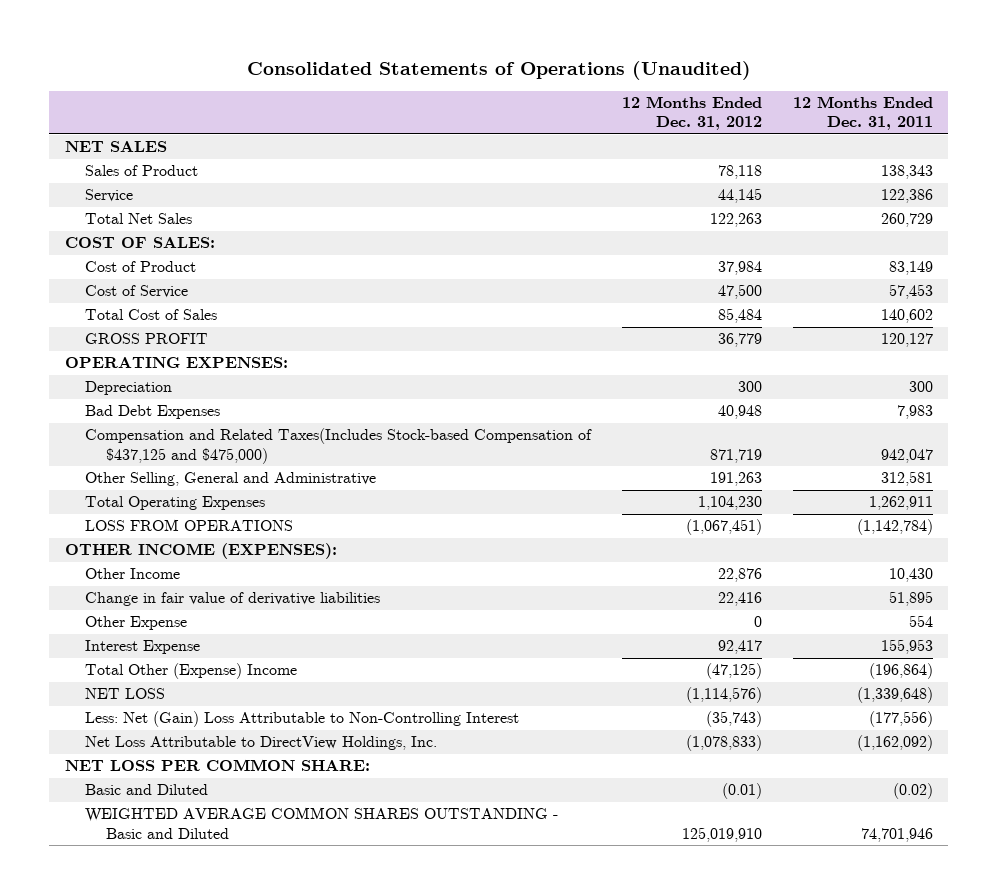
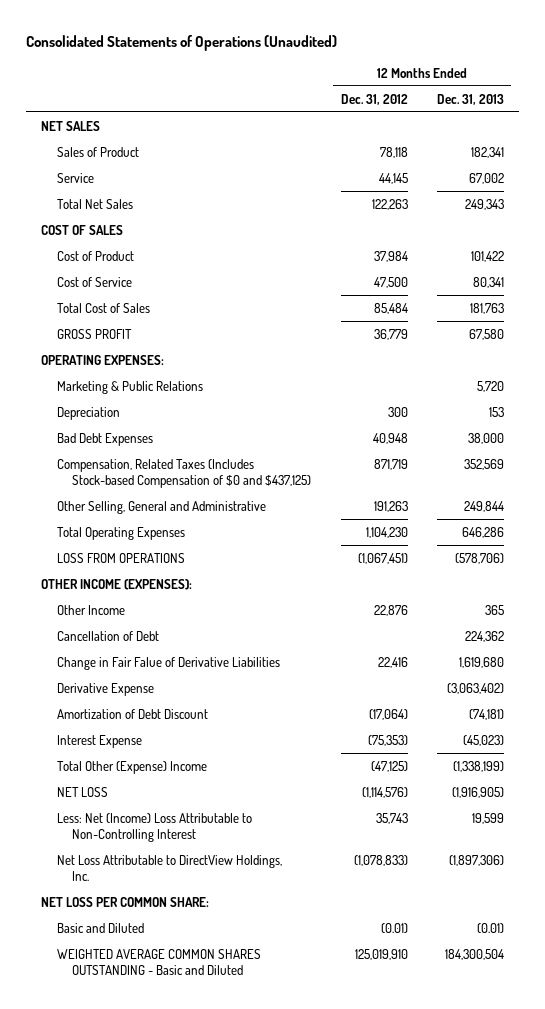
- | 12 Months Ended Dec. 31, 2012 | 12 Months Ended Dec. 31, 2011
+ | 12 Months Ended Dec. 31, 2012 | 12 Months Ended Dec. 31, 2013
- COST OF SALES:
+ COST OF SALES
+ Marketing & Public Relations | | 5,720
- Compensation and Related Taxes(Includes Stock-based Compensation of $437,125 and $475,000) | 871,719 | 942,047
+ Compensation, Related Taxes (Includes Stock-based Compensation of $0 and $437,125) | 871,719 | 352,569
- Change in fair value of derivative liabilities | 22,416 | 51,895
- Other Expense | 0 | 554
- Interest Expense | 92,417 | 155,953
+ Cancellation of Debt | | 224,362
+ Change in Fair Falue of Derivative Liabilities | 22,416 | 1,619,680
+ Derivative Expense | | (3,063,402)
+ Amortization of Debt Discount | (17,064) | (74,181)
+ Interest Expense | (75,353) | (45,023)
- Less: Net (Gain) Loss Attributable to Non-Controlling Interest | (35,743) | (177,556)
+ Less: Net (Income) Loss Attributable to Non-Controlling Interest | 35,743 | 19,599

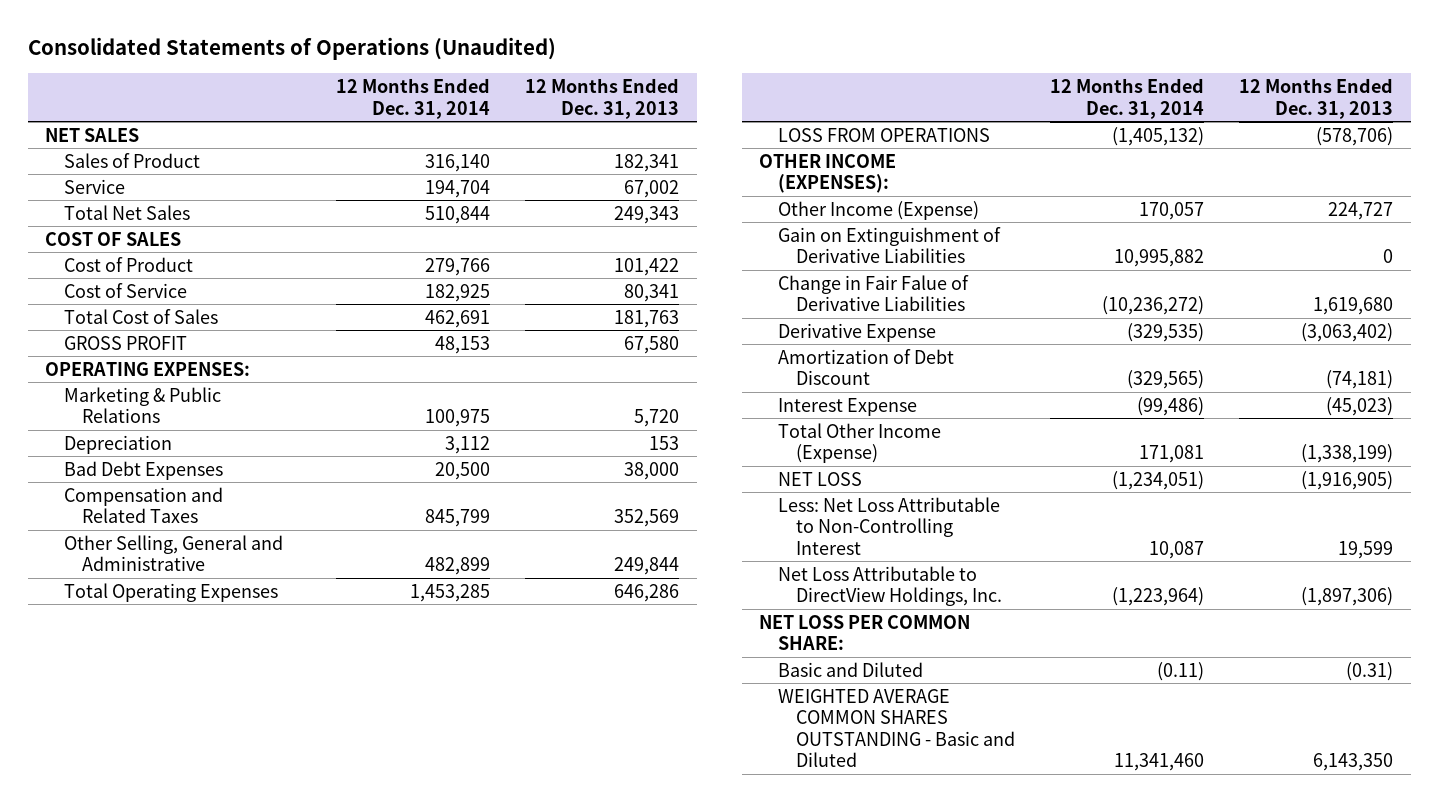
- | 12 Months Ended Dec. 31, 2012 | 12 Months Ended Dec. 31, 2013
+ | 12 Months Ended Dec. 31, 2014 | 12 Months Ended Dec. 31, 2013
- Compensation, Related Taxes (Includes Stock-based Compensation of $0 and $437,125) | 871,719 | 352,569
+ Compensation and Related Taxes | 845,799 | 352,569
- Other Income | 22,876 | 365
- Cancellation of Debt | | 224,362
+ Other Income (Expense) | 170,057 | 224,727
+ Gain on Extinguishment of Derivative Liabilities | 10,995,882 | 0
- Total Other (Expense) Income | (47,125) | (1,338,199)
+ Total Other Income (Expense) | 171,081 | (1,338,199)
- Less: Net (Income) Loss Attributable to Non-Controlling Interest | 35,743 | 19,599
+ Less: Net Loss Attributable to Non-Controlling Interest | 10,087 | 19,599
- Basic and Diluted | (0.01) | (0.01)
- WEIGHTED AVERAGE COMMON SHARES OUTSTANDING - Basic and Diluted | 125,019,910 | 184,300,504
+ Basic and Diluted | (0.11) | (0.31)
+ WEIGHTED AVERAGE COMMON SHARES OUTSTANDING - Basic and Diluted | 11,341,460 | 6,143,350

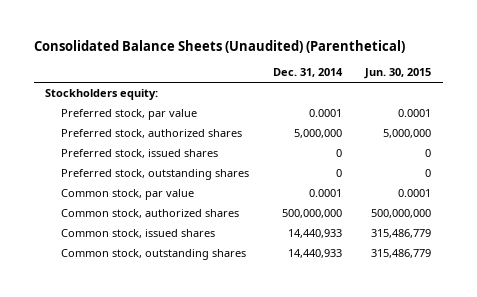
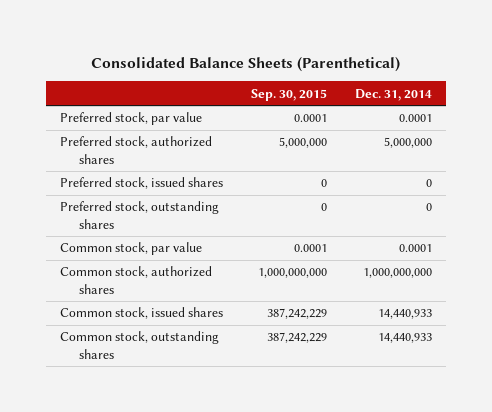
- Consolidated Balance Sheets (Unaudited) (Parenthetical)
+ Consolidated Balance Sheets (Parenthetical)
- | Dec. 31, 2014 | Jun. 30, 2015
+ | Sep. 30, 2015 | Dec. 31, 2014
- Stockholders equity:
- Common stock, authorized shares | 500,000,000 | 500,000,000
+ Common stock, authorized shares | 1,000,000,000 | 1,000,000,000

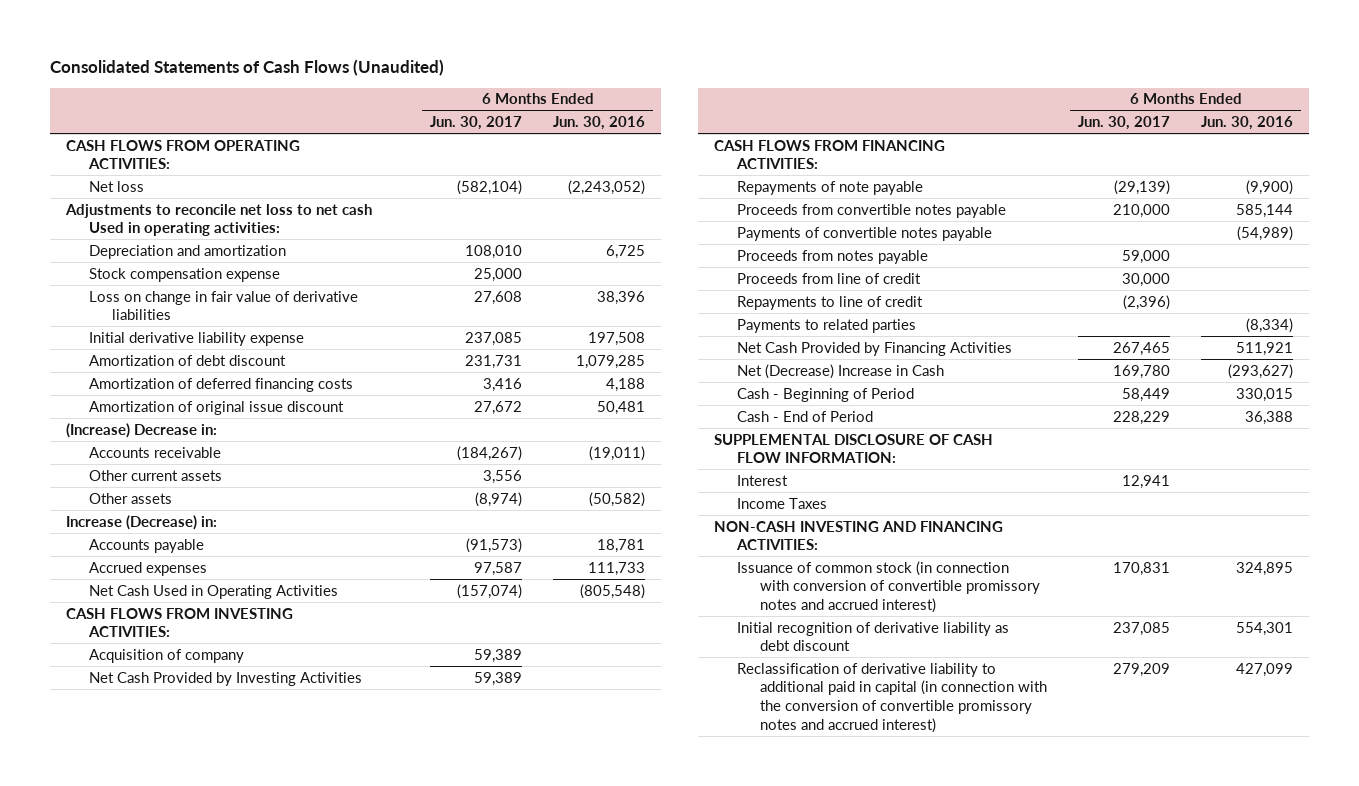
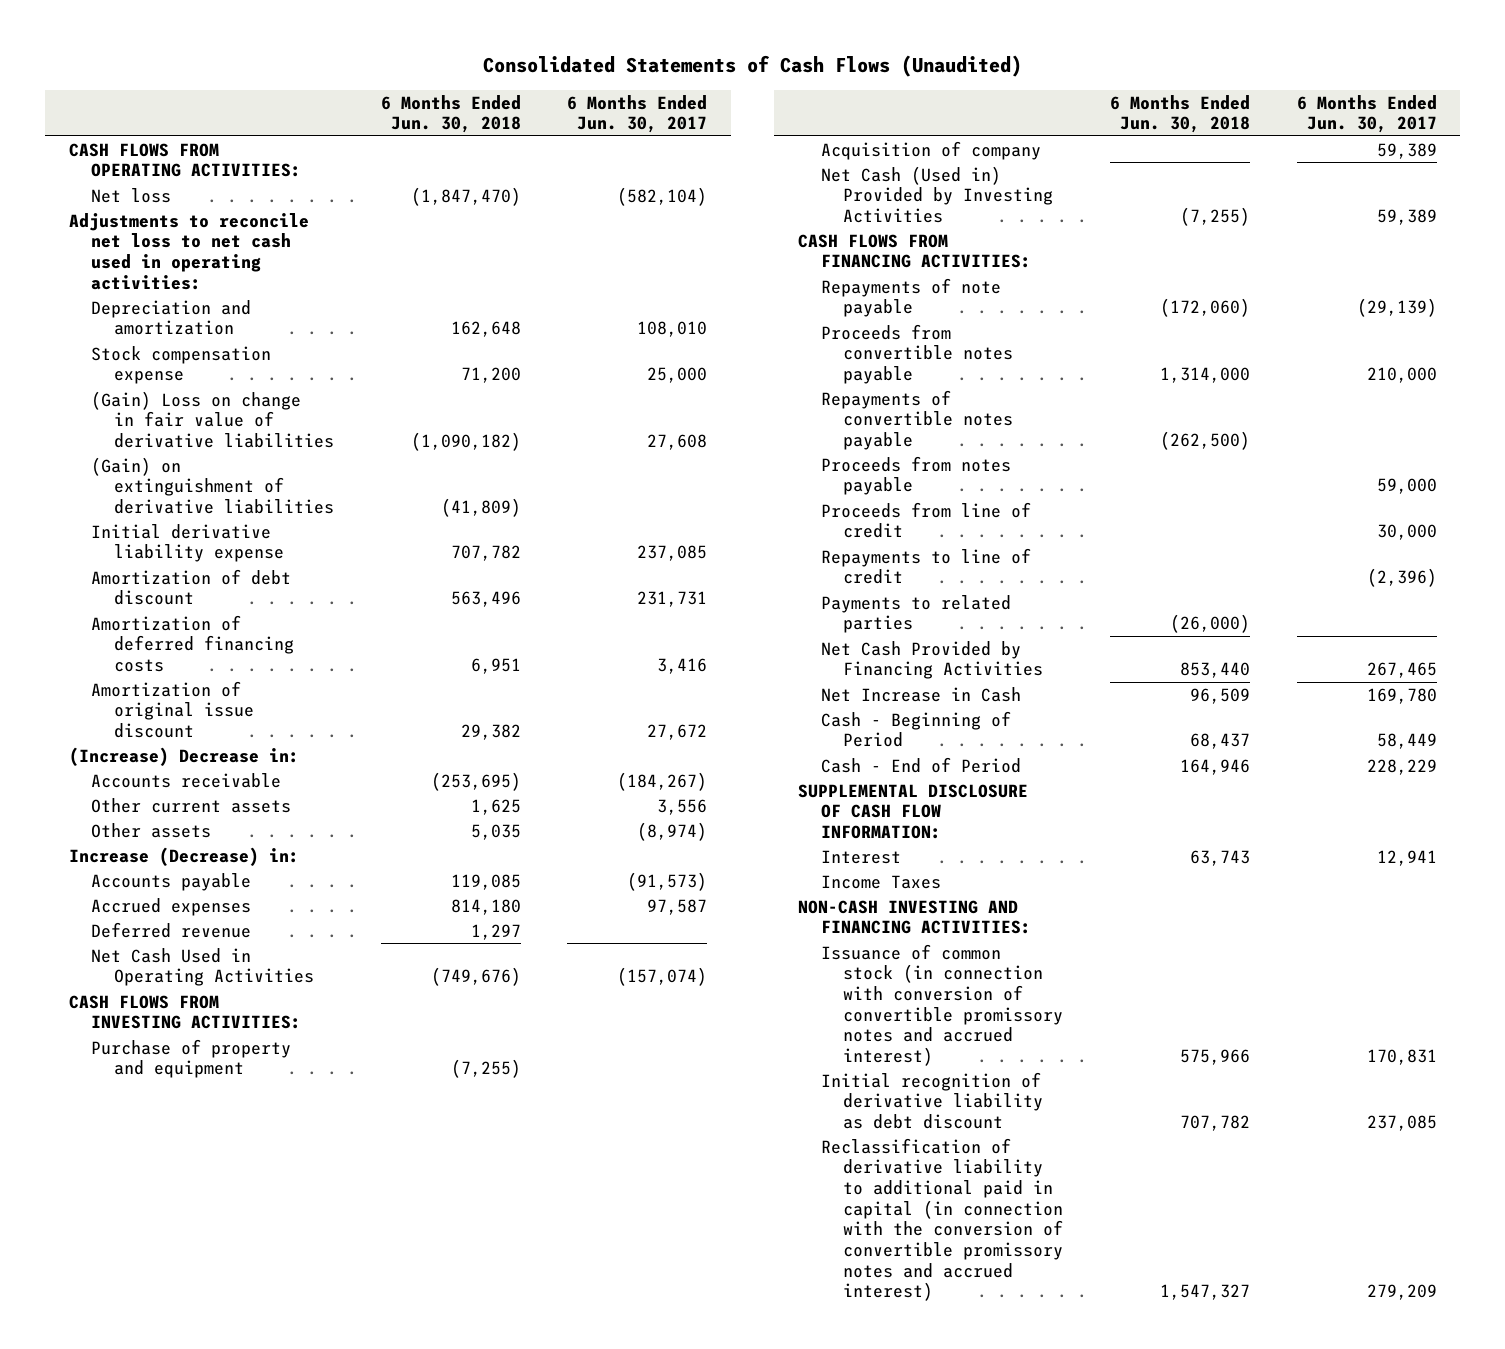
- | 6 Months Ended Jun. 30, 2017 | 6 Months Ended Jun. 30, 2016
+ | 6 Months Ended Jun. 30, 2018 | 6 Months Ended Jun. 30, 2017
- Adjustments to reconcile net loss to net cash Used in operating activities:
+ Adjustments to reconcile net loss to net cash used in operating activities:
- Loss on change in fair value of derivative liabilities | 27,608 | 38,396
+ (Gain) Loss on change in fair value of derivative liabilities | (1,090,182) | 27,608
+ (Gain) on extinguishment of derivative liabilities | (41,809) |
+ Deferred revenue | 1,297 |
+ Purchase of property and equipment | (7,255) |
- Net Cash Provided by Investing Activities | 59,389 |
+ Net Cash (Used in) Provided by Investing Activities | (7,255) | 59,389
- Payments of convertible notes payable | | (54,989)
+ Repayments of convertible notes payable | (262,500) |
- Net (Decrease) Increase in Cash | 169,780 | (293,627)
+ Net Increase in Cash | 96,509 | 169,780

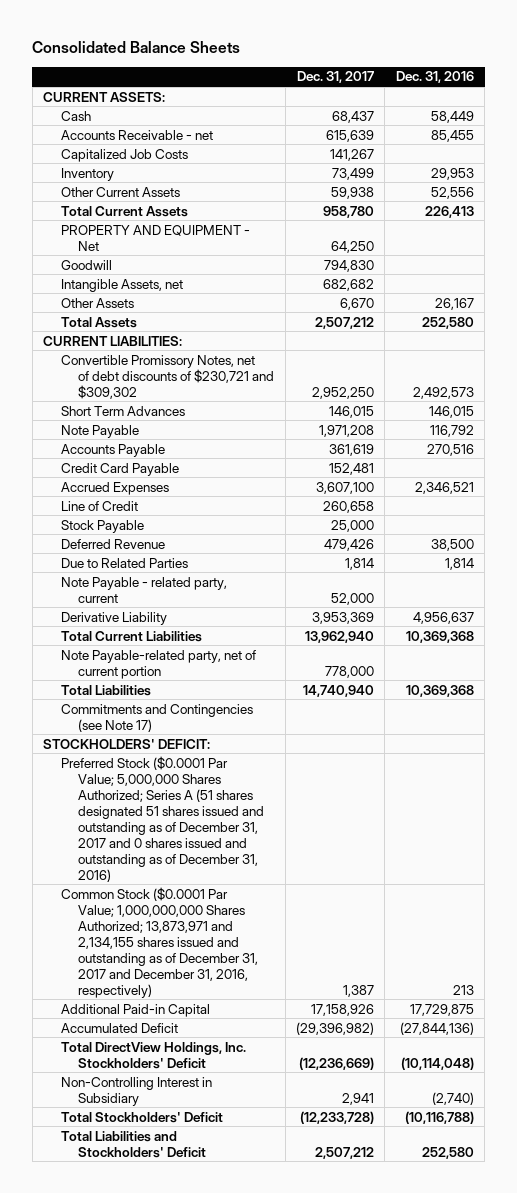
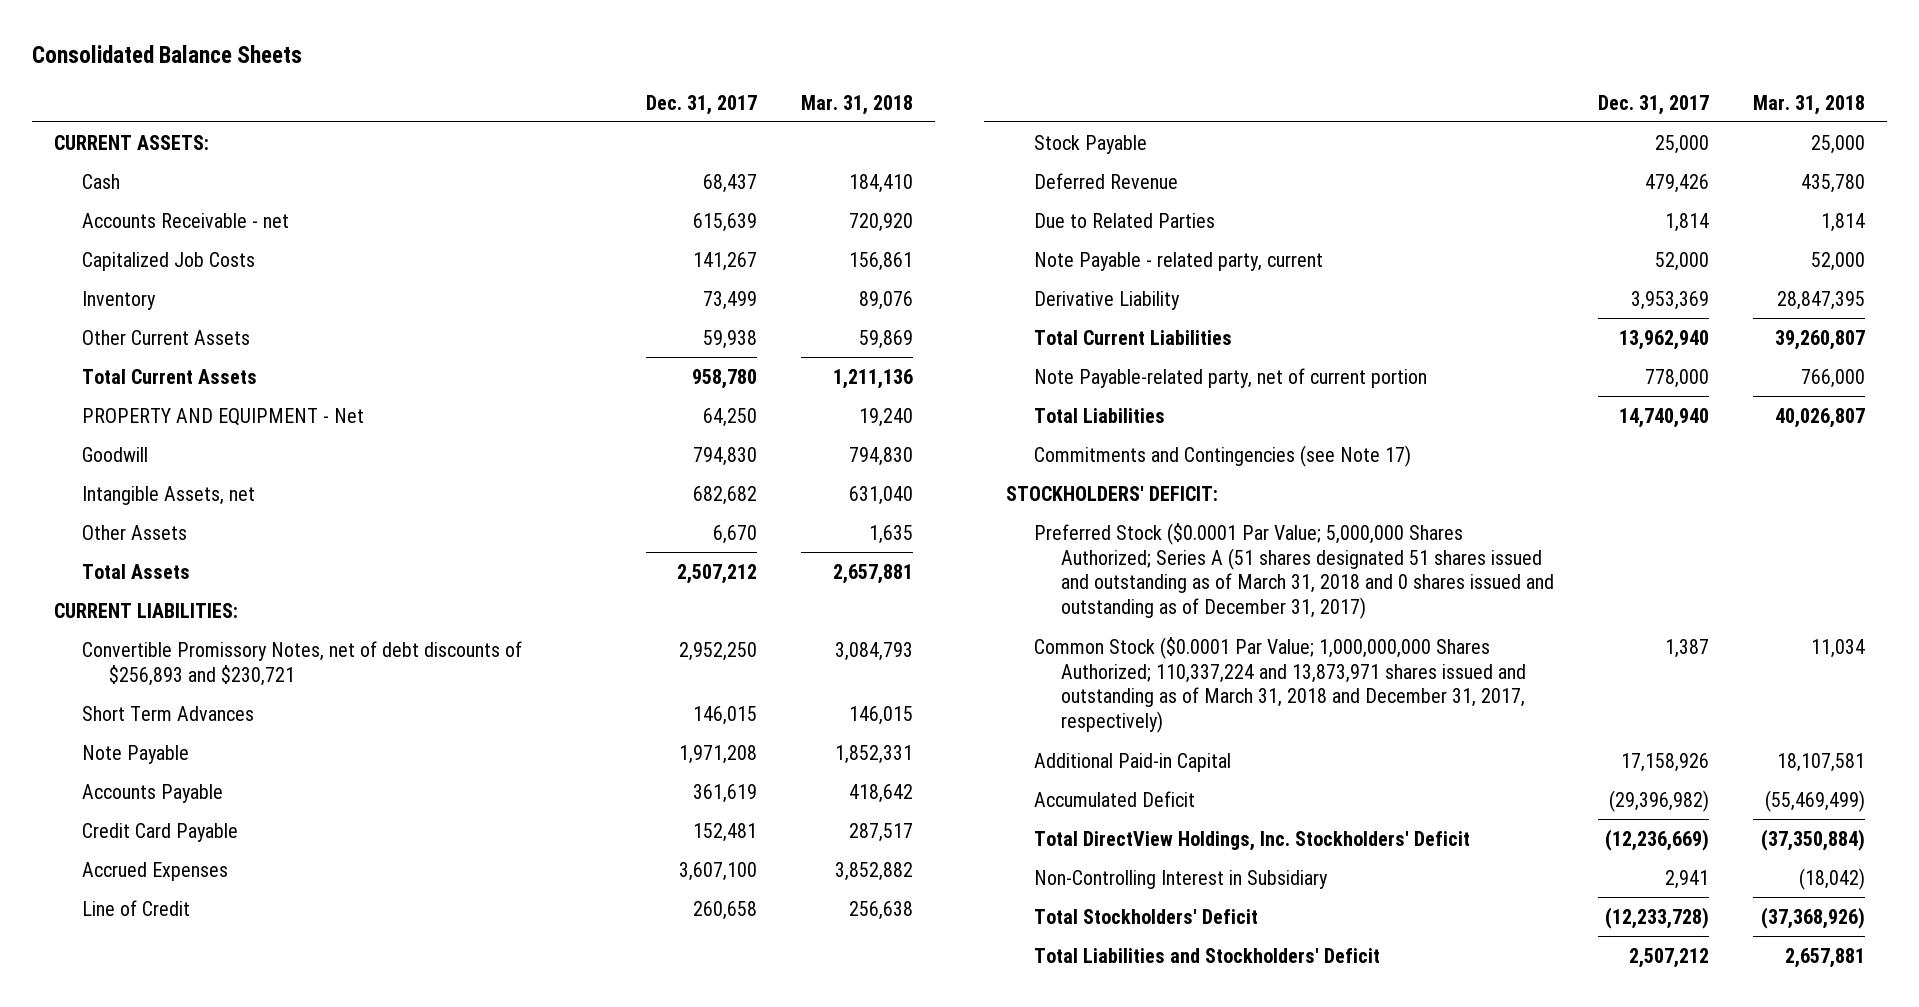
- | Dec. 31, 2017 | Dec. 31, 2016
+ | Dec. 31, 2017 | Mar. 31, 2018
- Convertible Promissory Notes, net of debt discounts of $230,721 and $309,302 | 2,952,250 | 2,492,573
+ Convertible Promissory Notes, net of debt discounts of $256,893 and $230,721 | 2,952,250 | 3,084,793
- Preferred Stock ($0.0001 Par Value; 5,000,000 Shares Authorized; Series A (51 shares designated 51 shares issued and outstanding as of December 31, 2017 and 0 shares issued and outstanding as of December 31, 2016)
- Common Stock ($0.0001 Par Value; 1,000,000,000 Shares Authorized; 13,873,971 and 2,134,155 shares issued and outstanding as of December 31, 2017 and December 31, 2016, respectively) | 1,387 | 213
+ Preferred Stock ($0.0001 Par Value; 5,000,000 Shares Authorized; Series A (51 shares designated 51 shares issued and outstanding as of March 31, 2018 and 0 shares issued and outstanding as of December 31, 2017)
+ Common Stock ($0.0001 Par Value; 1,000,000,000 Shares Authorized; 110,337,224 and 13,873,971 shares issued and outstanding as of March 31, 2018 and December 31, 2017, respectively) | 1,387 | 11,034

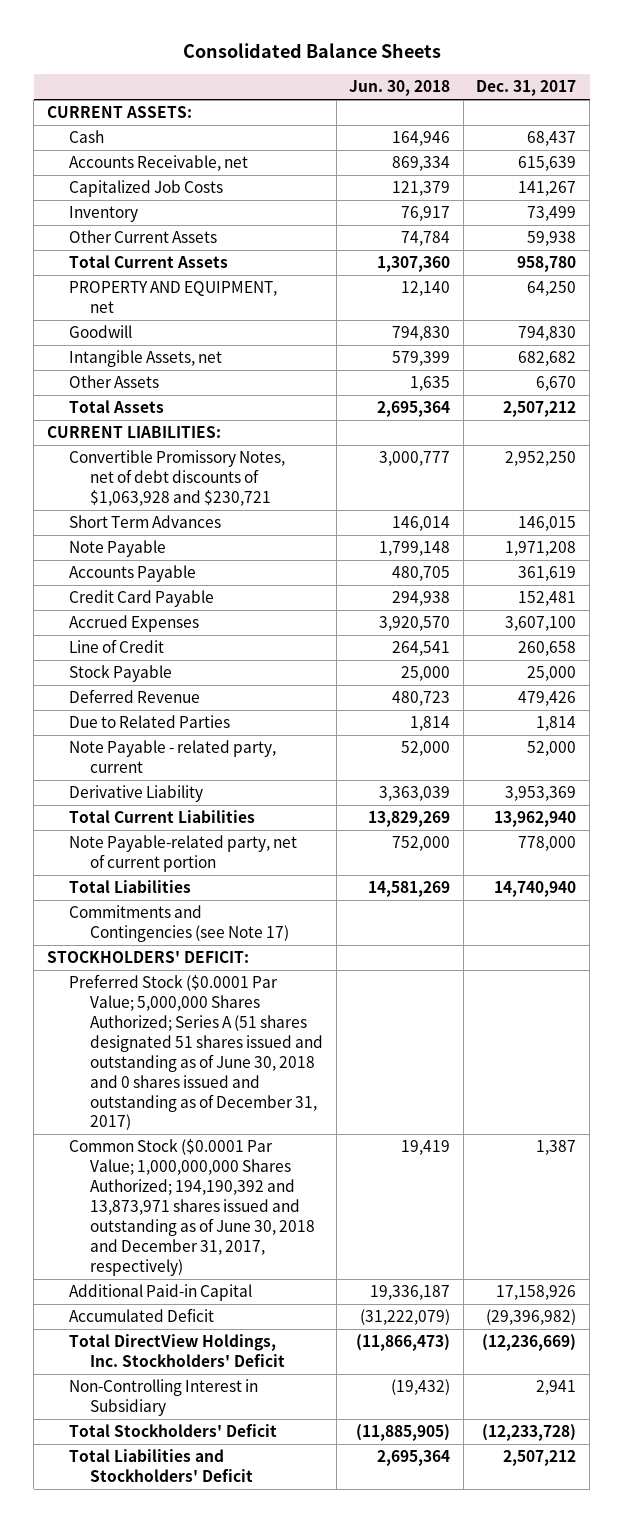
- | Dec. 31, 2017 | Mar. 31, 2018
+ | Jun. 30, 2018 | Dec. 31, 2017
- Accounts Receivable - net | 615,639 | 720,920
+ Accounts Receivable, net | 869,334 | 615,639
- PROPERTY AND EQUIPMENT - Net | 64,250 | 19,240
+ PROPERTY AND EQUIPMENT, net | 12,140 | 64,250
- Convertible Promissory Notes, net of debt discounts of $256,893 and $230,721 | 2,952,250 | 3,084,793
+ Convertible Promissory Notes, net of debt discounts of $1,063,928 and $230,721 | 3,000,777 | 2,952,250
- Preferred Stock ($0.0001 Par Value; 5,000,000 Shares Authorized; Series A (51 shares designated 51 shares issued and outstanding as of March 31, 2018 and 0 shares issued and outstanding as of December 31, 2017)
- Common Stock ($0.0001 Par Value; 1,000,000,000 Shares Authorized; 110,337,224 and 13,873,971 shares issued and outstanding as of March 31, 2018 and December 31, 2017, respectively) | 1,387 | 11,034
+ Preferred Stock ($0.0001 Par Value; 5,000,000 Shares Authorized; Series A (51 shares designated 51 shares issued and outstanding as of June 30, 2018 and 0 shares issued and outstanding as of December 31, 2017)
+ Common Stock ($0.0001 Par Value; 1,000,000,000 Shares Authorized; 194,190,392 and 13,873,971 shares issued and outstanding as of June 30, 2018 and December 31, 2017, respectively) | 19,419 | 1,387

